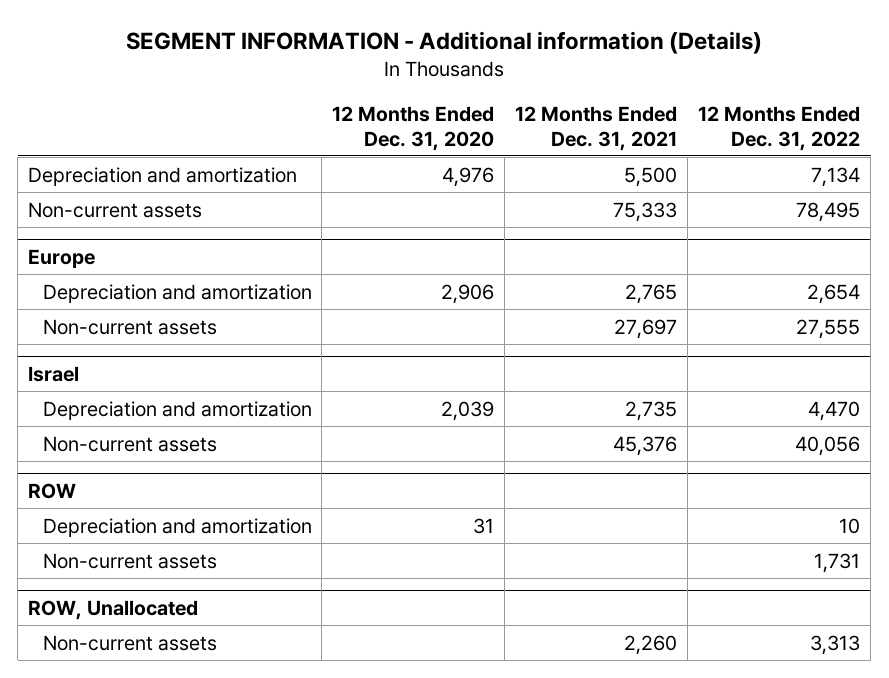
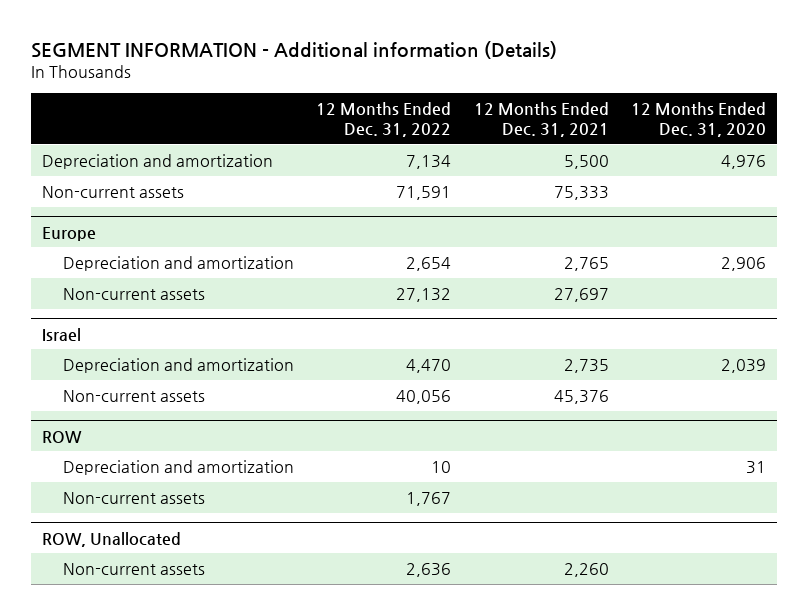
- | 12 Months Ended Dec. 31, 2020 | 12 Months Ended Dec. 31, 2021 | 12 Months Ended Dec. 31, 2022
+ | 12 Months Ended Dec. 31, 2022 | 12 Months Ended Dec. 31, 2021 | 12 Months Ended Dec. 31, 2020
- Non-current assets | | 75,333 | 78,495
+ Non-current assets | 71,591 | 75,333 |
@ Europe
- Non-current assets | | 27,697 | 27,555
+ Non-current assets | 27,132 | 27,697 |
@ ROW
- Non-current assets | | | 1,731
+ Non-current assets | 1,767 | |
@ ROW, Unallocated
- Non-current assets | | 2,260 | 3,313
+ Non-current assets | 2,636 | 2,260 |

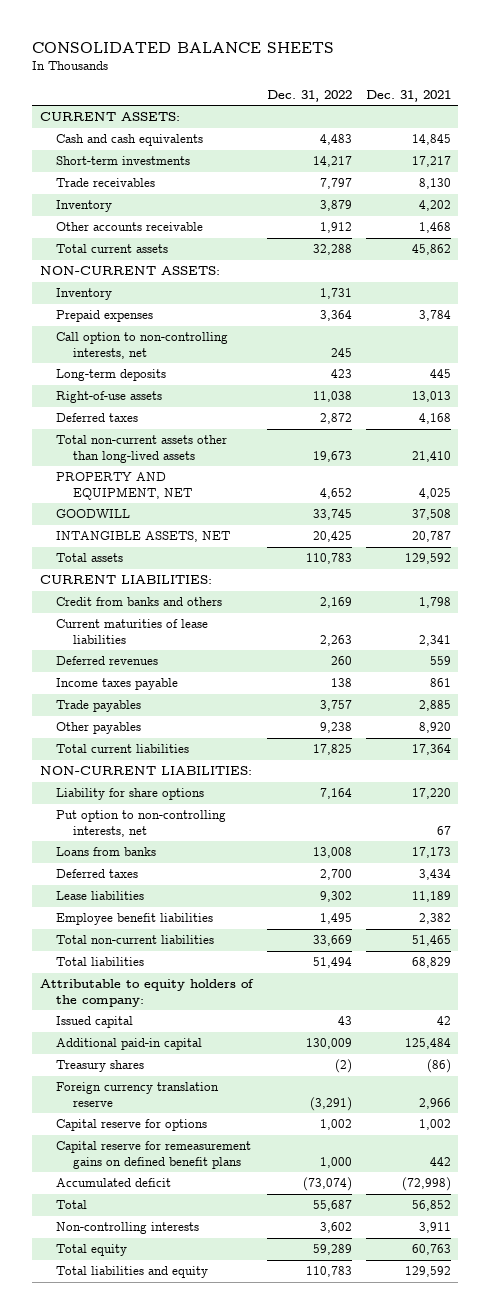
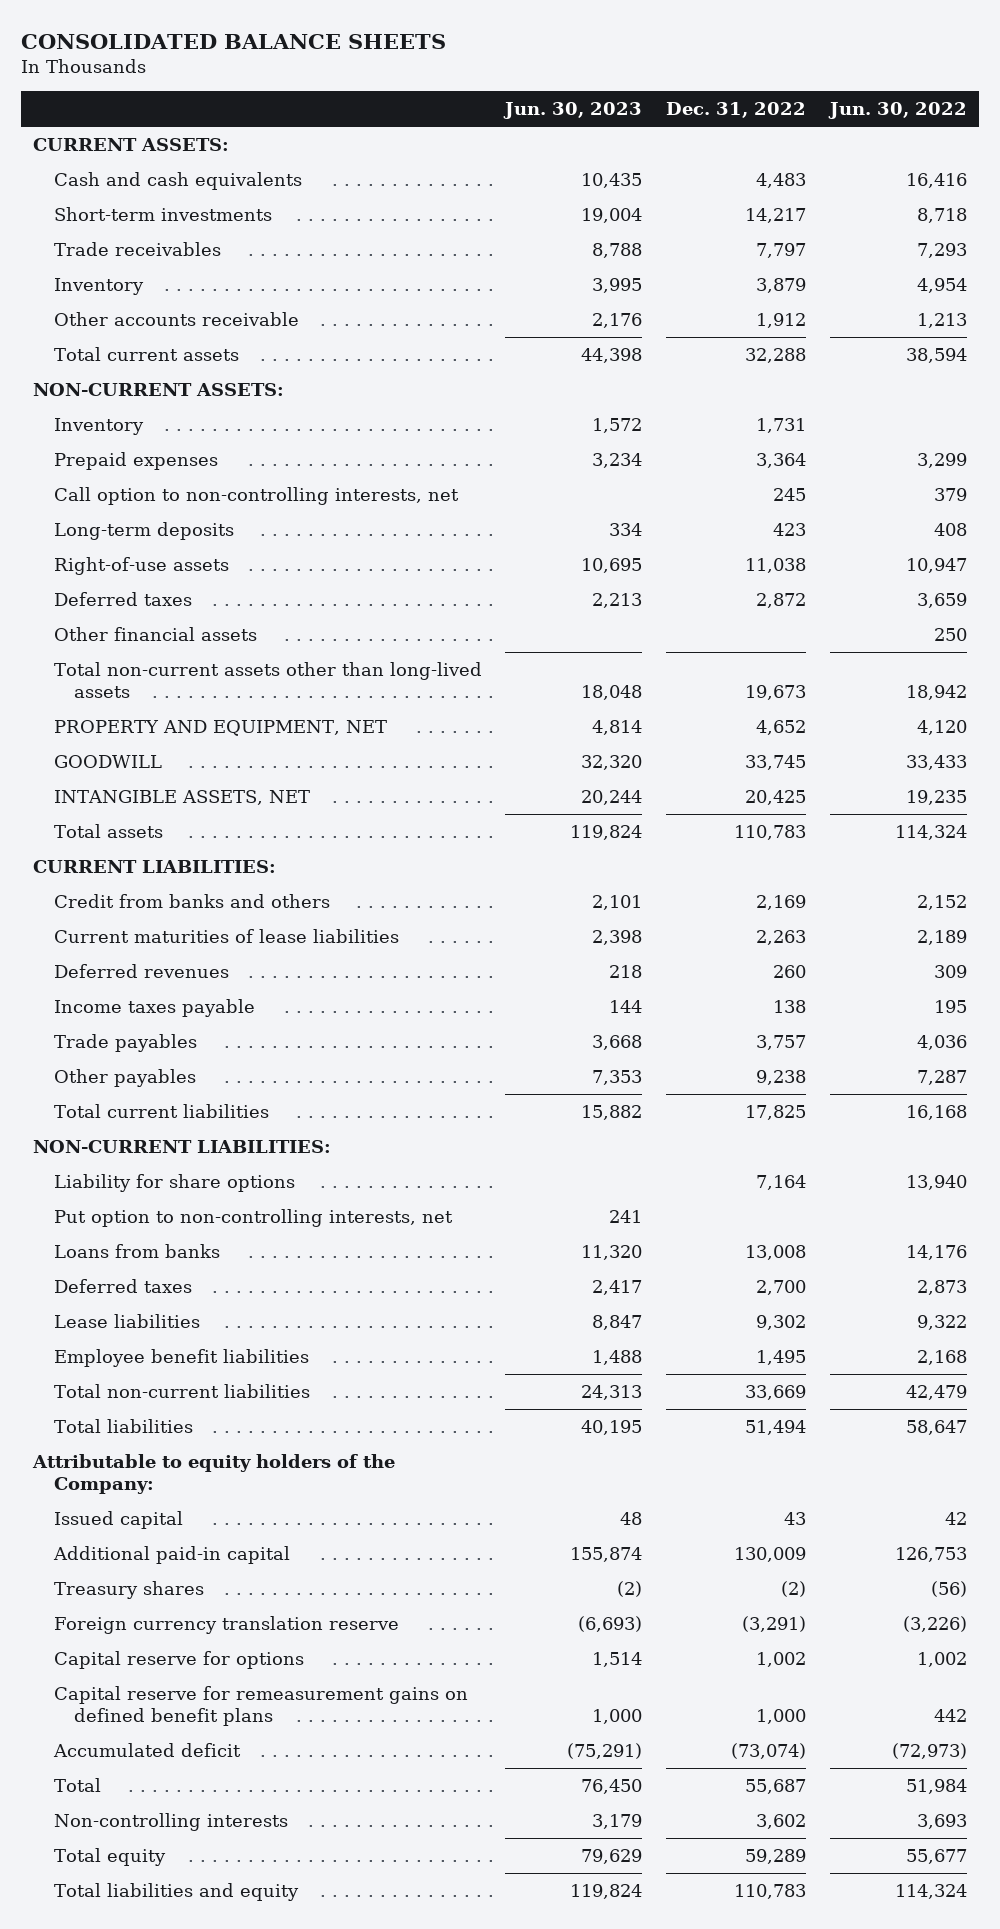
- | Dec. 31, 2022 | Dec. 31, 2021
+ | Jun. 30, 2023 | Dec. 31, 2022 | Jun. 30, 2022
+ Other financial assets | | | 250
- Attributable to equity holders of the company:
+ Attributable to equity holders of the Company:

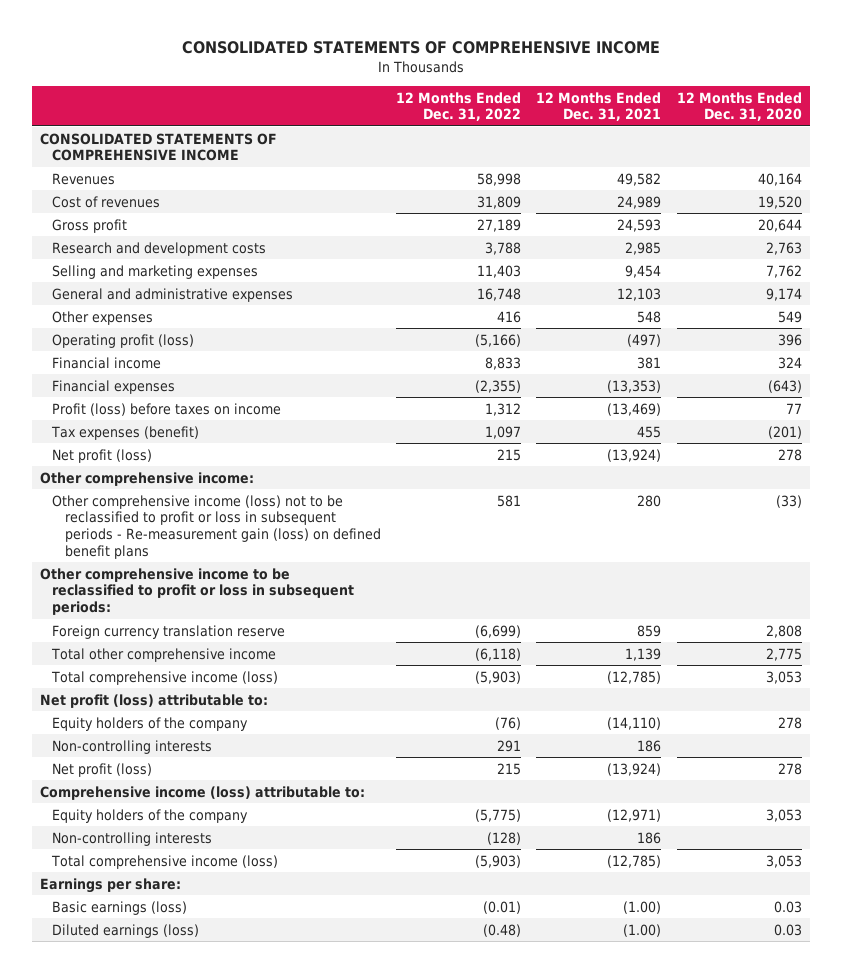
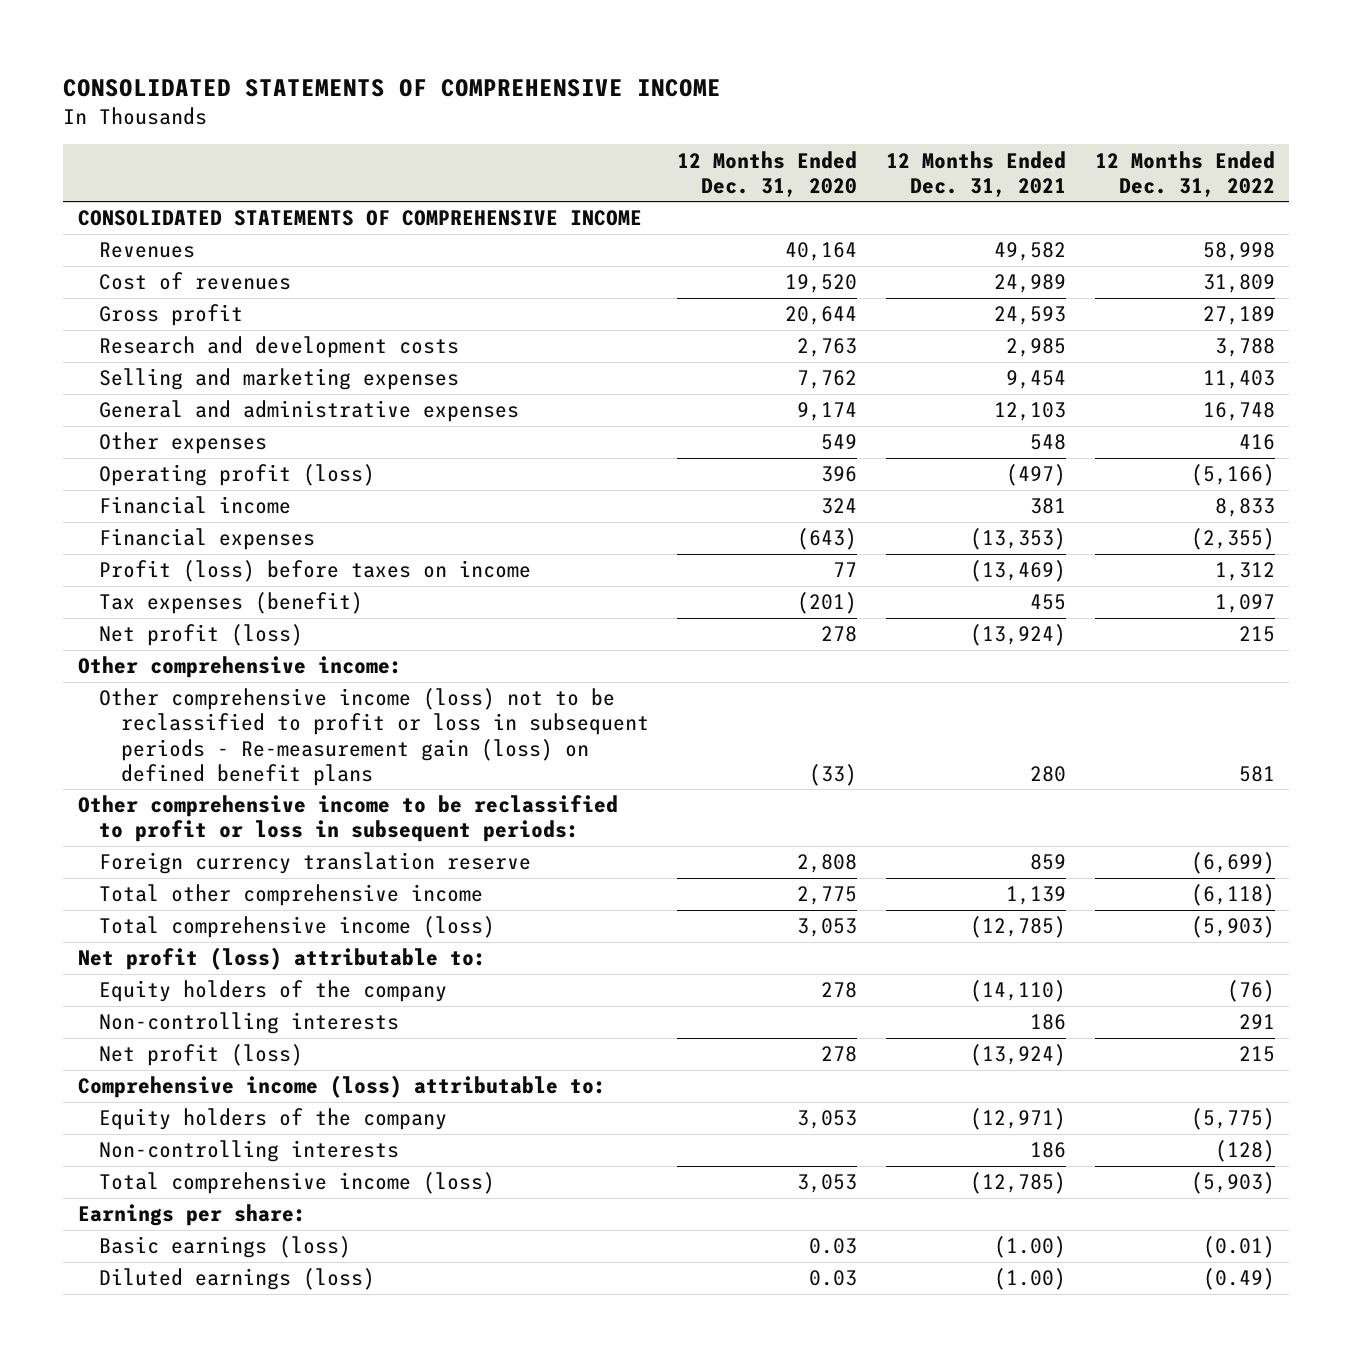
- | 12 Months Ended Dec. 31, 2022 | 12 Months Ended Dec. 31, 2021 | 12 Months Ended Dec. 31, 2020
+ | 12 Months Ended Dec. 31, 2020 | 12 Months Ended Dec. 31, 2021 | 12 Months Ended Dec. 31, 2022
- Diluted earnings (loss) | (0.48) | (1.00) | 0.03
+ Diluted earnings (loss) | 0.03 | (1.00) | (0.49)

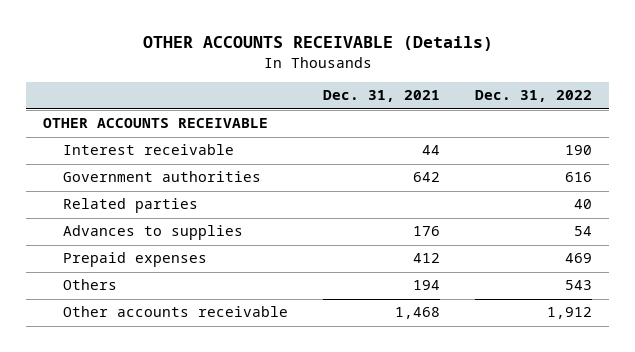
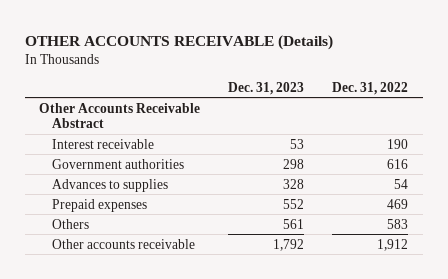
- | Dec. 31, 2021 | Dec. 31, 2022
+ | Dec. 31, 2023 | Dec. 31, 2022
- OTHER ACCOUNTS RECEIVABLE
+ Other Accounts Receivable Abstract
- Related parties | | 40
- Others | 194 | 543
+ Others | 561 | 583

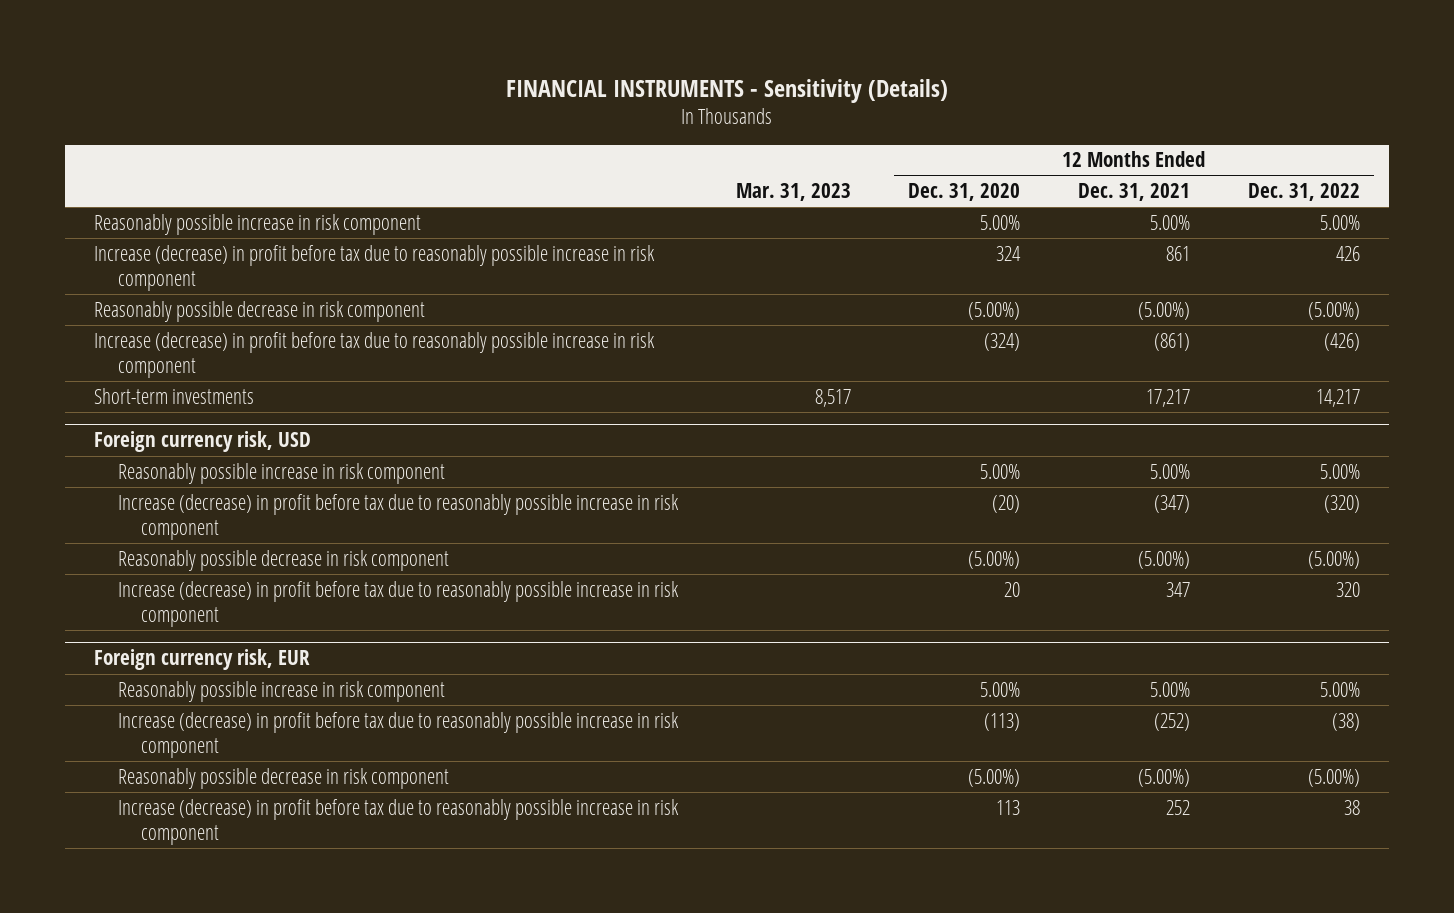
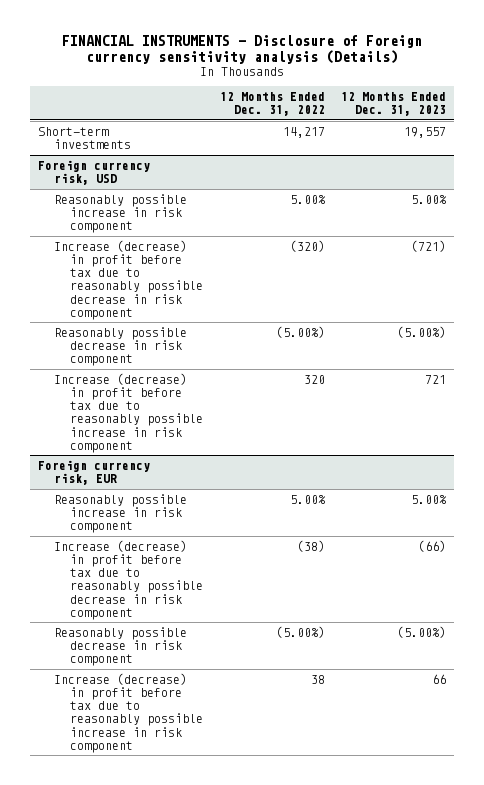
- FINANCIAL INSTRUMENTS - Sensitivity (Details)
+ FINANCIAL INSTRUMENTS - Disclosure of Foreign currency sensitivity analysis (Details)
- | Mar. 31, 2023 | 12 Months Ended Dec. 31, 2020 | 12 Months Ended Dec. 31, 2021 | 12 Months Ended Dec. 31, 2022
+ | 12 Months Ended Dec. 31, 2022 | 12 Months Ended Dec. 31, 2023
- Reasonably possible increase in risk component | | 5.00% | 5.00% | 5.00%
- Increase (decrease) in profit before tax due to reasonably possible increase in risk component | | 324 | 861 | 426
- Reasonably possible decrease in risk component | | (5.00%) | (5.00%) | (5.00%)
- Increase (decrease) in profit before tax due to reasonably possible increase in risk component | | (324) | (861) | (426)
@ Foreign currency risk, USD
- Increase (decrease) in profit before tax due to reasonably possible increase in risk component | | (20) | (347) | (320)
+ Increase (decrease) in profit before tax due to reasonably possible decrease in risk component | (320) | (721)
@ Foreign currency risk, EUR
- Increase (decrease) in profit before tax due to reasonably possible increase in risk component | | (113) | (252) | (38)
+ Increase (decrease) in profit before tax due to reasonably possible decrease in risk component | (38) | (66)

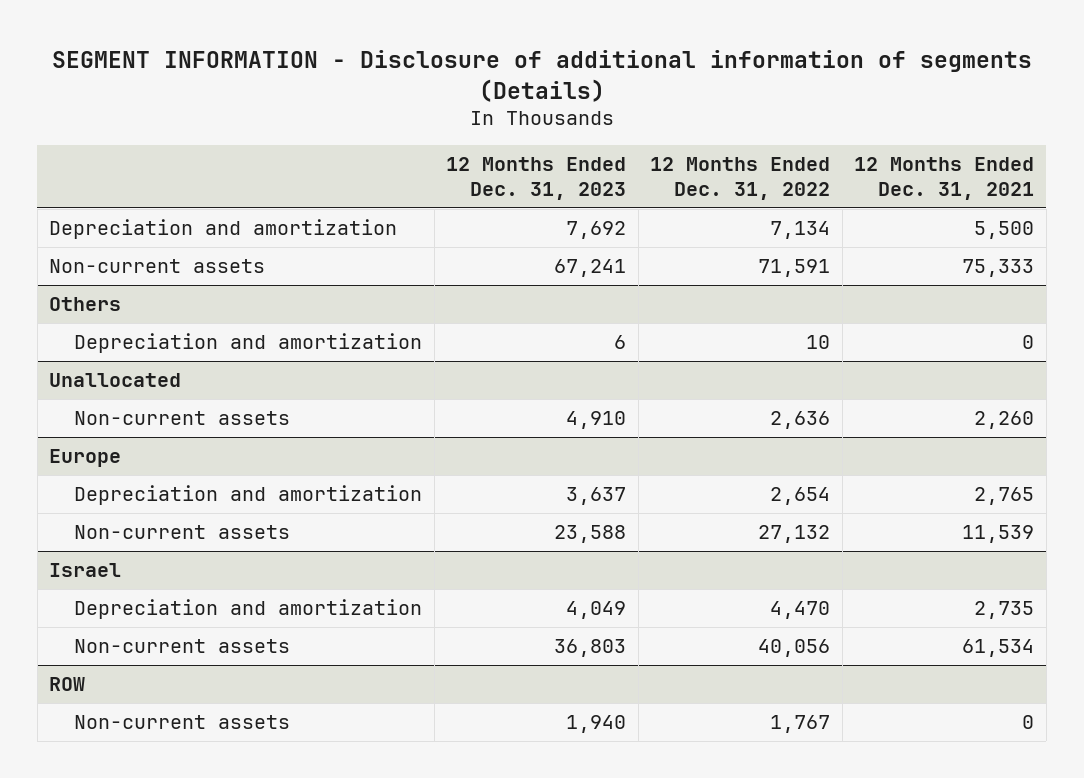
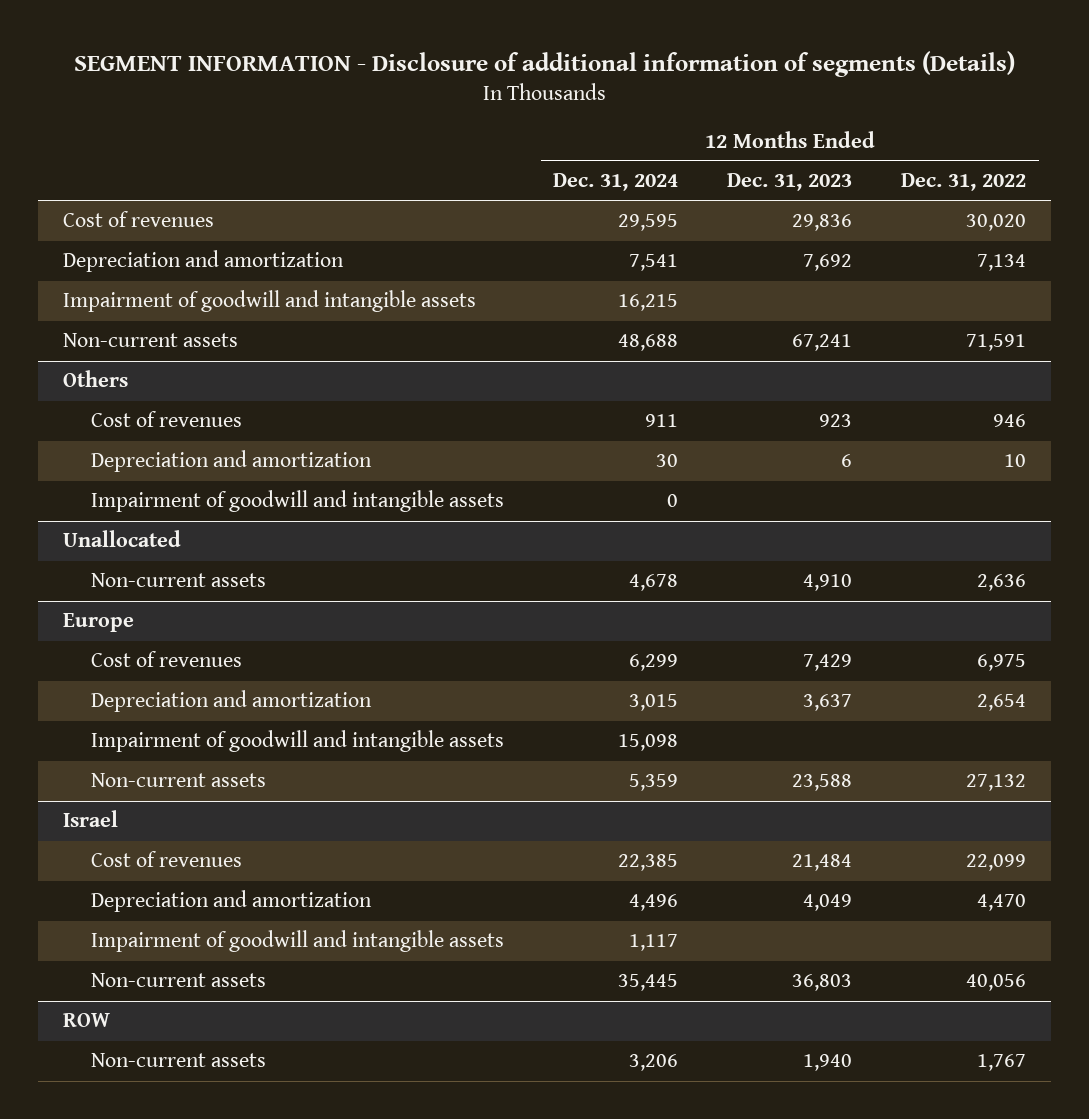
- | 12 Months Ended Dec. 31, 2023 | 12 Months Ended Dec. 31, 2022 | 12 Months Ended Dec. 31, 2021
+ | 12 Months Ended Dec. 31, 2024 | 12 Months Ended Dec. 31, 2023 | 12 Months Ended Dec. 31, 2022
+ Cost of revenues | 29,595 | 29,836 | 30,020
+ Impairment of goodwill and intangible assets | 16,215 | |
@ Others
+ Cost of revenues | 911 | 923 | 946
+ Impairment of goodwill and intangible assets | 0 | |
@ Europe
+ Cost of revenues | 6,299 | 7,429 | 6,975
+ Impairment of goodwill and intangible assets | 15,098 | |
@ Israel
+ Cost of revenues | 22,385 | 21,484 | 22,099
+ Impairment of goodwill and intangible assets | 1,117 | |

